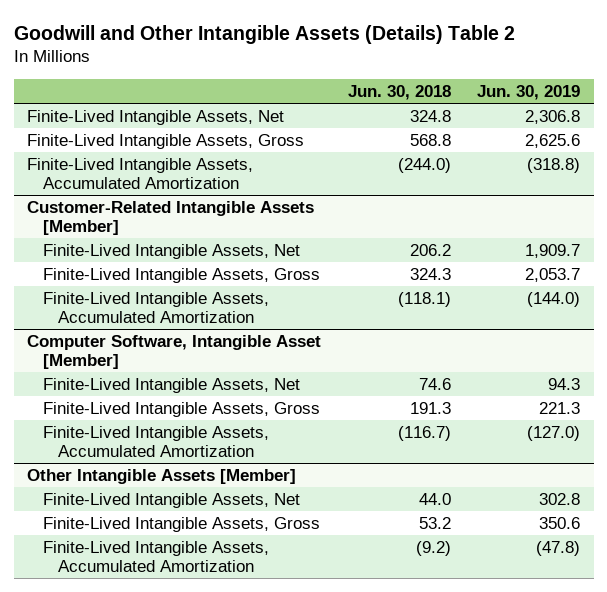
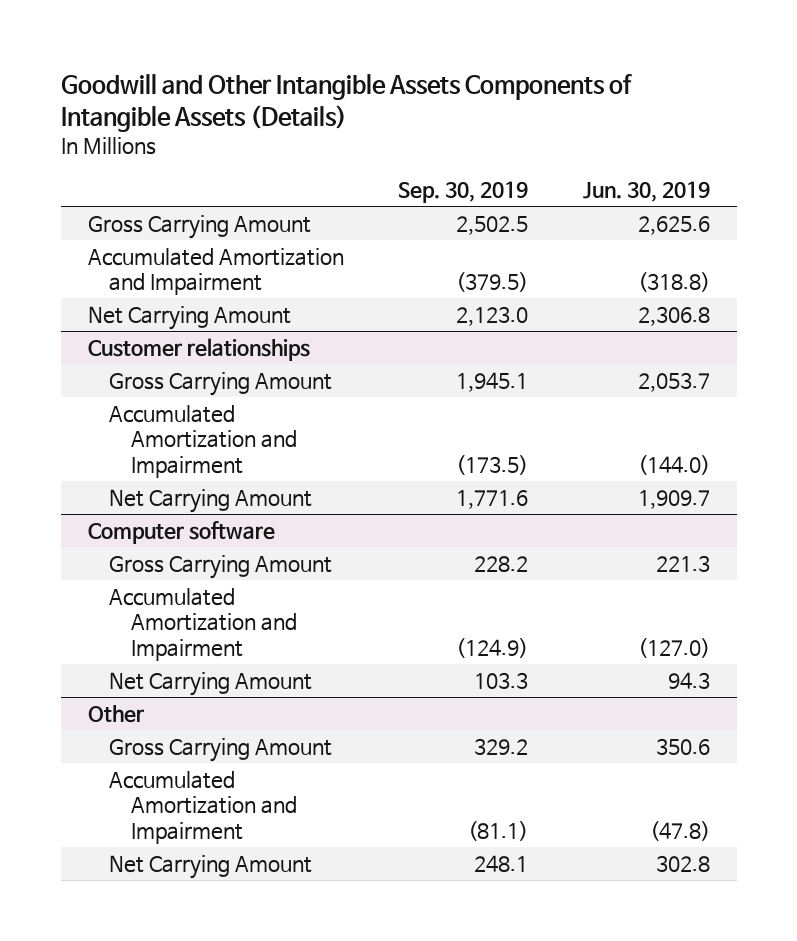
- Goodwill and Other Intangible Assets (Details) Table 2
+ Goodwill and Other Intangible Assets Components of Intangible Assets (Details)
- | Jun. 30, 2018 | Jun. 30, 2019
+ | Sep. 30, 2019 | Jun. 30, 2019
- Finite-Lived Intangible Assets, Net | 324.8 | 2,306.8
- Finite-Lived Intangible Assets, Gross | 568.8 | 2,625.6
- Finite-Lived Intangible Assets, Accumulated Amortization | (244.0) | (318.8)
- Customer-Related Intangible Assets [Member]
- Finite-Lived Intangible Assets, Net | 206.2 | 1,909.7
- Finite-Lived Intangible Assets, Gross | 324.3 | 2,053.7
- Finite-Lived Intangible Assets, Accumulated Amortization | (118.1) | (144.0)
- Computer Software, Intangible Asset [Member]
- Finite-Lived Intangible Assets, Net | 74.6 | 94.3
- Finite-Lived Intangible Assets, Gross | 191.3 | 221.3
- Finite-Lived Intangible Assets, Accumulated Amortization | (116.7) | (127.0)
- Other Intangible Assets [Member]
- Finite-Lived Intangible Assets, Net | 44.0 | 302.8
- Finite-Lived Intangible Assets, Gross | 53.2 | 350.6
- Finite-Lived Intangible Assets, Accumulated Amortization | (9.2) | (47.8)
+ Gross Carrying Amount | 2,502.5 | 2,625.6
+ Accumulated Amortization and Impairment | (379.5) | (318.8)
+ Net Carrying Amount | 2,123.0 | 2,306.8
+ Customer relationships
+ Gross Carrying Amount | 1,945.1 | 2,053.7
+ Accumulated Amortization and Impairment | (173.5) | (144.0)
+ Net Carrying Amount | 1,771.6 | 1,909.7
+ Computer software
+ Gross Carrying Amount | 228.2 | 221.3
+ Accumulated Amortization and Impairment | (124.9) | (127.0)
+ Net Carrying Amount | 103.3 | 94.3
+ Other
+ Gross Carrying Amount | 329.2 | 350.6
+ Accumulated Amortization and Impairment | (81.1) | (47.8)
+ Net Carrying Amount | 248.1 | 302.8

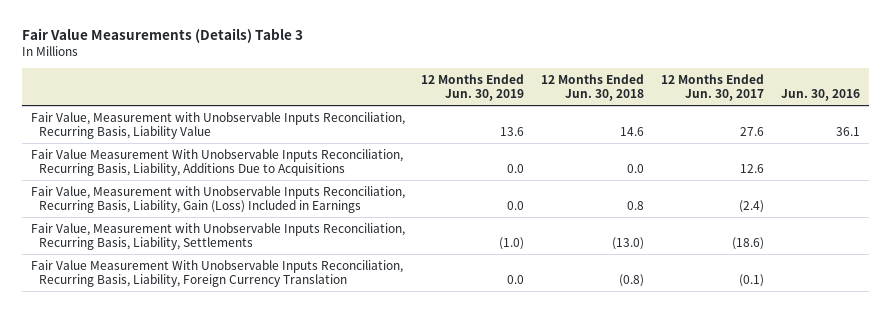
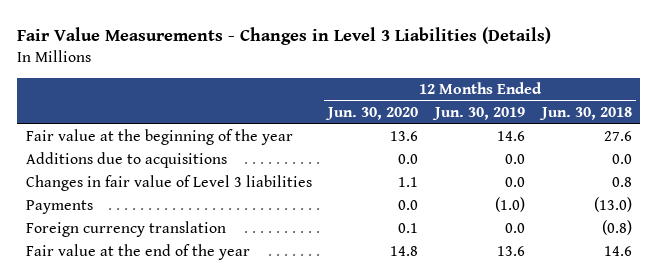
- Fair Value Measurements (Details) Table 3
+ Fair Value Measurements - Changes in Level 3 Liabilities (Details)
- | 12 Months Ended Jun. 30, 2019 | 12 Months Ended Jun. 30, 2018 | 12 Months Ended Jun. 30, 2017 | Jun. 30, 2016
+ | 12 Months Ended Jun. 30, 2020 | 12 Months Ended Jun. 30, 2019 | 12 Months Ended Jun. 30, 2018
- Fair Value, Measurement with Unobservable Inputs Reconciliation, Recurring Basis, Liability Value | 13.6 | 14.6 | 27.6 | 36.1
- Fair Value Measurement With Unobservable Inputs Reconciliation, Recurring Basis, Liability, Additions Due to Acquisitions | 0.0 | 0.0 | 12.6 |
- Fair Value, Measurement with Unobservable Inputs Reconciliation, Recurring Basis, Liability, Gain (Loss) Included in Earnings | 0.0 | 0.8 | (2.4) |
- Fair Value, Measurement with Unobservable Inputs Reconciliation, Recurring Basis, Liability, Settlements | (1.0) | (13.0) | (18.6) |
- Fair Value Measurement With Unobservable Inputs Reconciliation, Recurring Basis, Liability, Foreign Currency Translation | 0.0 | (0.8) | (0.1) |
+ Fair value at the beginning of the year | 13.6 | 14.6 | 27.6
+ Additions due to acquisitions | 0.0 | 0.0 | 0.0
+ Changes in fair value of Level 3 liabilities | 1.1 | 0.0 | 0.8
+ Payments | 0.0 | (1.0) | (13.0)
+ Foreign currency translation | 0.1 | 0.0 | (0.8)
+ Fair value at the end of the year | 14.8 | 13.6 | 14.6

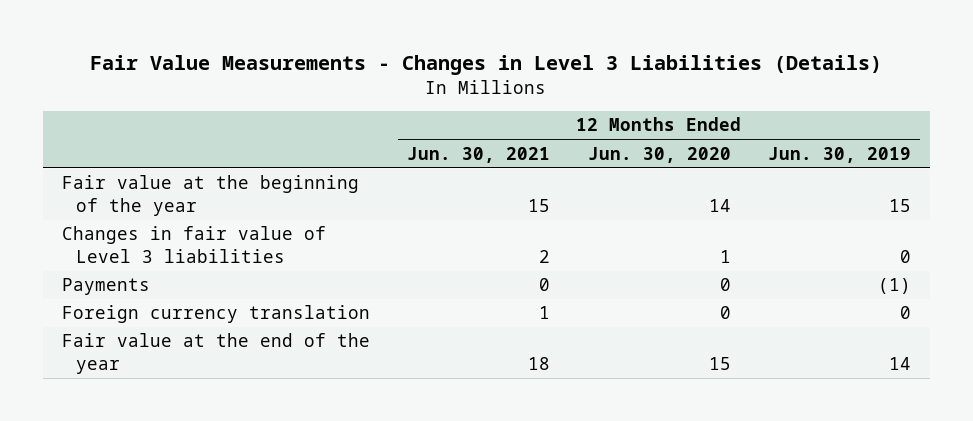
- | 12 Months Ended Jun. 30, 2020 | 12 Months Ended Jun. 30, 2019 | 12 Months Ended Jun. 30, 2018
+ | 12 Months Ended Jun. 30, 2021 | 12 Months Ended Jun. 30, 2020 | 12 Months Ended Jun. 30, 2019
- Fair value at the beginning of the year | 13.6 | 14.6 | 27.6
- Additions due to acquisitions | 0.0 | 0.0 | 0.0
- Changes in fair value of Level 3 liabilities | 1.1 | 0.0 | 0.8
- Payments | 0.0 | (1.0) | (13.0)
- Foreign currency translation | 0.1 | 0.0 | (0.8)
- Fair value at the end of the year | 14.8 | 13.6 | 14.6
+ Fair value at the beginning of the year | 15 | 14 | 15
+ Changes in fair value of Level 3 liabilities | 2 | 1 | 0
+ Payments | 0 | 0 | (1)
+ Foreign currency translation | 1 | 0 | 0
+ Fair value at the end of the year | 18 | 15 | 14

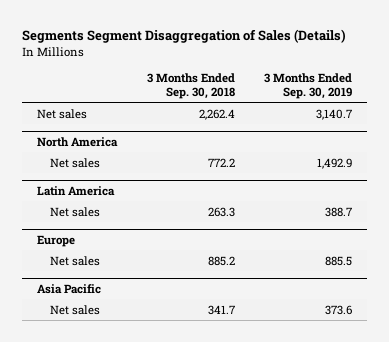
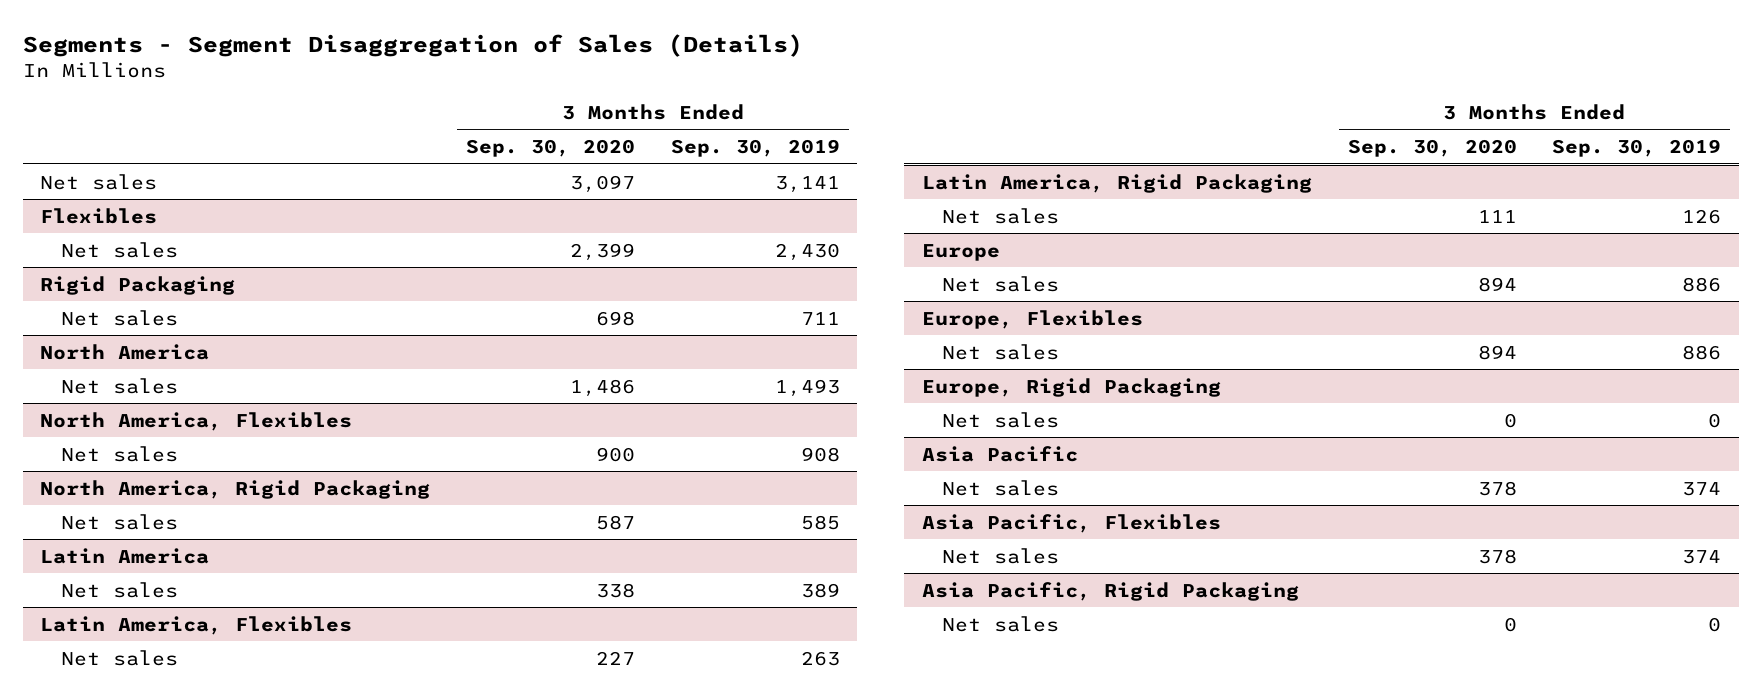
- Segments Segment Disaggregation of Sales (Details)
+ Segments - Segment Disaggregation of Sales (Details)
- | 3 Months Ended Sep. 30, 2018 | 3 Months Ended Sep. 30, 2019
+ | 3 Months Ended Sep. 30, 2020 | 3 Months Ended Sep. 30, 2019
- Net sales | 2,262.4 | 3,140.7
+ Net sales | 3,097 | 3,141
+ Flexibles
+ Net sales | 2,399 | 2,430
+ Rigid Packaging
+ Net sales | 698 | 711
@ North America
- Net sales | 772.2 | 1,492.9
+ Net sales | 1,486 | 1,493
+ North America, Flexibles
+ Net sales | 900 | 908
+ North America, Rigid Packaging
+ Net sales | 587 | 585
@ Latin America
- Net sales | 263.3 | 388.7
+ Net sales | 338 | 389
+ Latin America, Flexibles
+ Net sales | 227 | 263
+ Latin America, Rigid Packaging
+ Net sales | 111 | 126
@ Europe
- Net sales | 885.2 | 885.5
+ Net sales | 894 | 886
+ Europe, Flexibles
+ Net sales | 894 | 886
+ Europe, Rigid Packaging
+ Net sales | 0 | 0
@ Asia Pacific
- Net sales | 341.7 | 373.6
+ Net sales | 378 | 374
+ Asia Pacific, Flexibles
+ Net sales | 378 | 374
+ Asia Pacific, Rigid Packaging
+ Net sales | 0 | 0

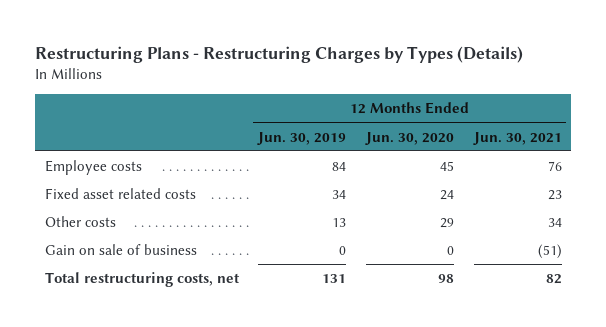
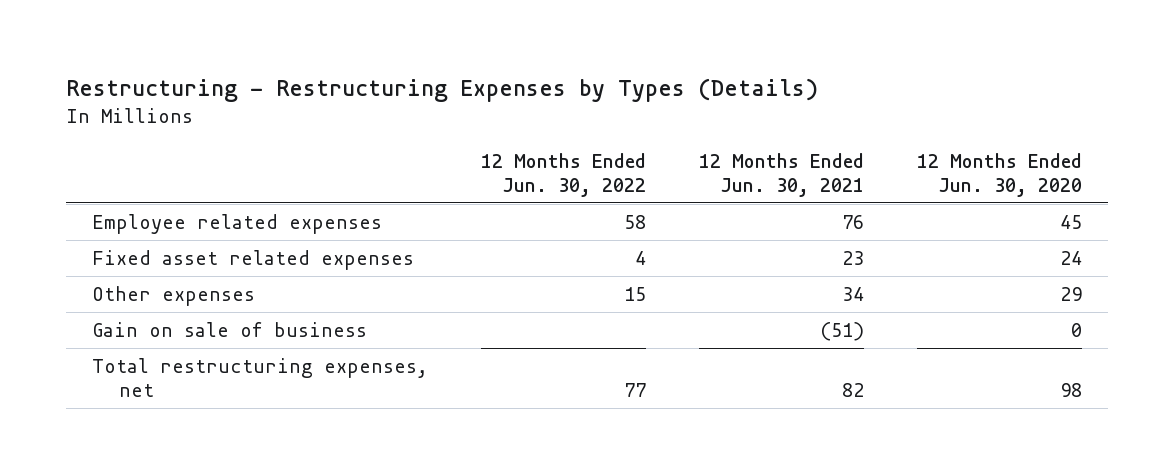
- Restructuring Plans - Restructuring Charges by Types (Details)
+ Restructuring - Restructuring Expenses by Types (Details)
- | 12 Months Ended Jun. 30, 2019 | 12 Months Ended Jun. 30, 2020 | 12 Months Ended Jun. 30, 2021
+ | 12 Months Ended Jun. 30, 2022 | 12 Months Ended Jun. 30, 2021 | 12 Months Ended Jun. 30, 2020
- Employee costs | 84 | 45 | 76
- Fixed asset related costs | 34 | 24 | 23
- Other costs | 13 | 29 | 34
+ Employee related expenses | 58 | 76 | 45
+ Fixed asset related expenses | 4 | 23 | 24
+ Other expenses | 15 | 34 | 29
- Total restructuring costs, net | 131 | 98 | 82
+ Total restructuring expenses, net | 77 | 82 | 98

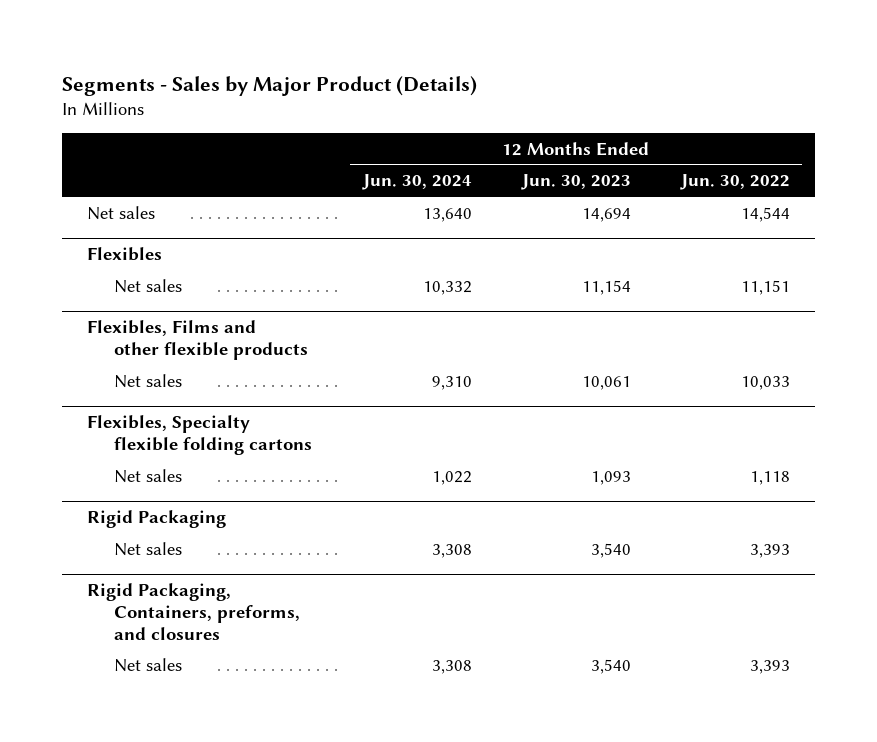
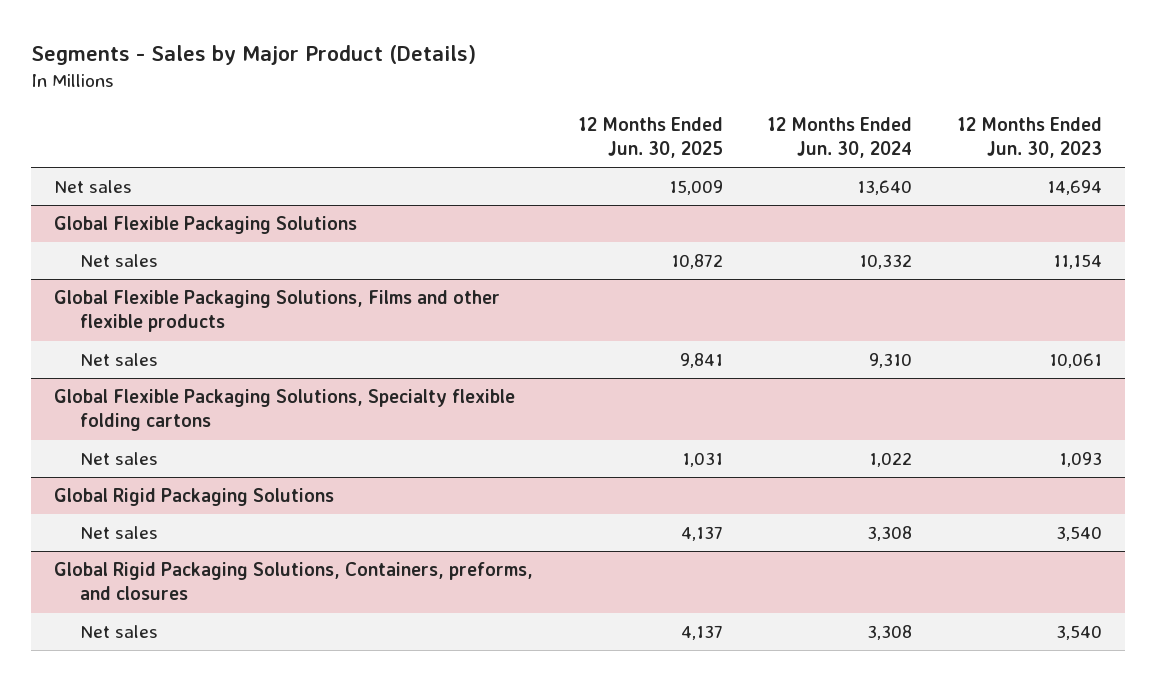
- | 12 Months Ended Jun. 30, 2024 | 12 Months Ended Jun. 30, 2023 | 12 Months Ended Jun. 30, 2022
+ | 12 Months Ended Jun. 30, 2025 | 12 Months Ended Jun. 30, 2024 | 12 Months Ended Jun. 30, 2023
- Flexibles
+ Global Flexible Packaging Solutions
- Flexibles, Films and other flexible products
+ Global Flexible Packaging Solutions, Films and other flexible products
- Flexibles, Specialty flexible folding cartons
+ Global Flexible Packaging Solutions, Specialty flexible folding cartons
- Rigid Packaging
+ Global Rigid Packaging Solutions
- Rigid Packaging, Containers, preforms, and closures
+ Global Rigid Packaging Solutions, Containers, preforms, and closures

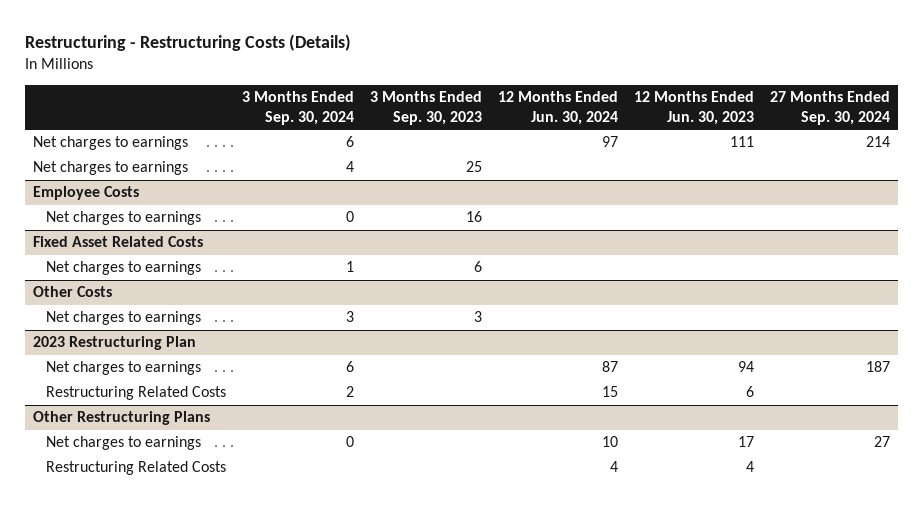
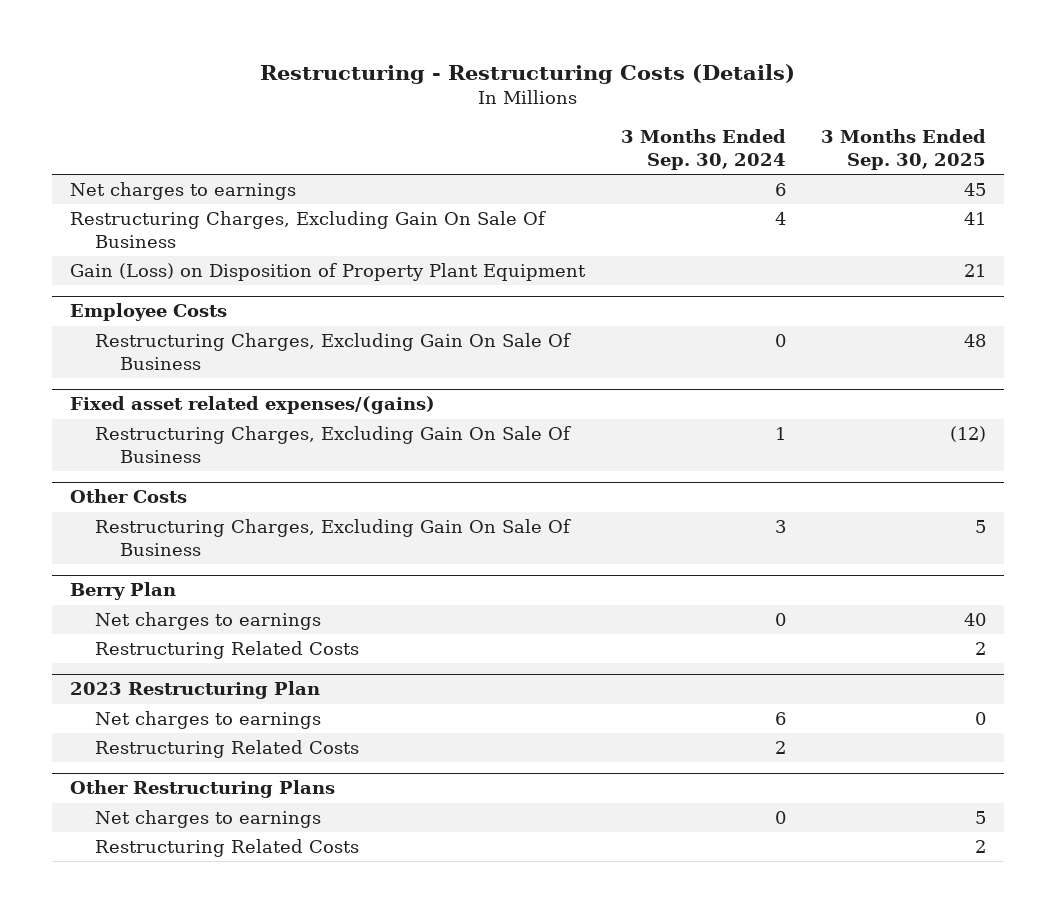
- | 3 Months Ended Sep. 30, 2024 | 3 Months Ended Sep. 30, 2023 | 12 Months Ended Jun. 30, 2024 | 12 Months Ended Jun. 30, 2023 | 27 Months Ended Sep. 30, 2024
+ | 3 Months Ended Sep. 30, 2024 | 3 Months Ended Sep. 30, 2025
- Net charges to earnings | 4 | 25 | | |
+ Restructuring Charges, Excluding Gain On Sale Of Business | 4 | 41
+ Gain (Loss) on Disposition of Property Plant Equipment | | 21
@ Employee Costs
- Net charges to earnings | 0 | 16 | | |
- Fixed Asset Related Costs
- Net charges to earnings | 1 | 6 | | |
@ Employee Costs
+ Restructuring Charges, Excluding Gain On Sale Of Business | 0 | 48
+ Fixed asset related expenses/(gains)
+ Restructuring Charges, Excluding Gain On Sale Of Business | 1 | (12)
@ Other Costs
- Net charges to earnings | 3 | 3 | | |
+ Restructuring Charges, Excluding Gain On Sale Of Business | 3 | 5
+ Berry Plan
+ Net charges to earnings | 0 | 40
+ Restructuring Related Costs | | 2

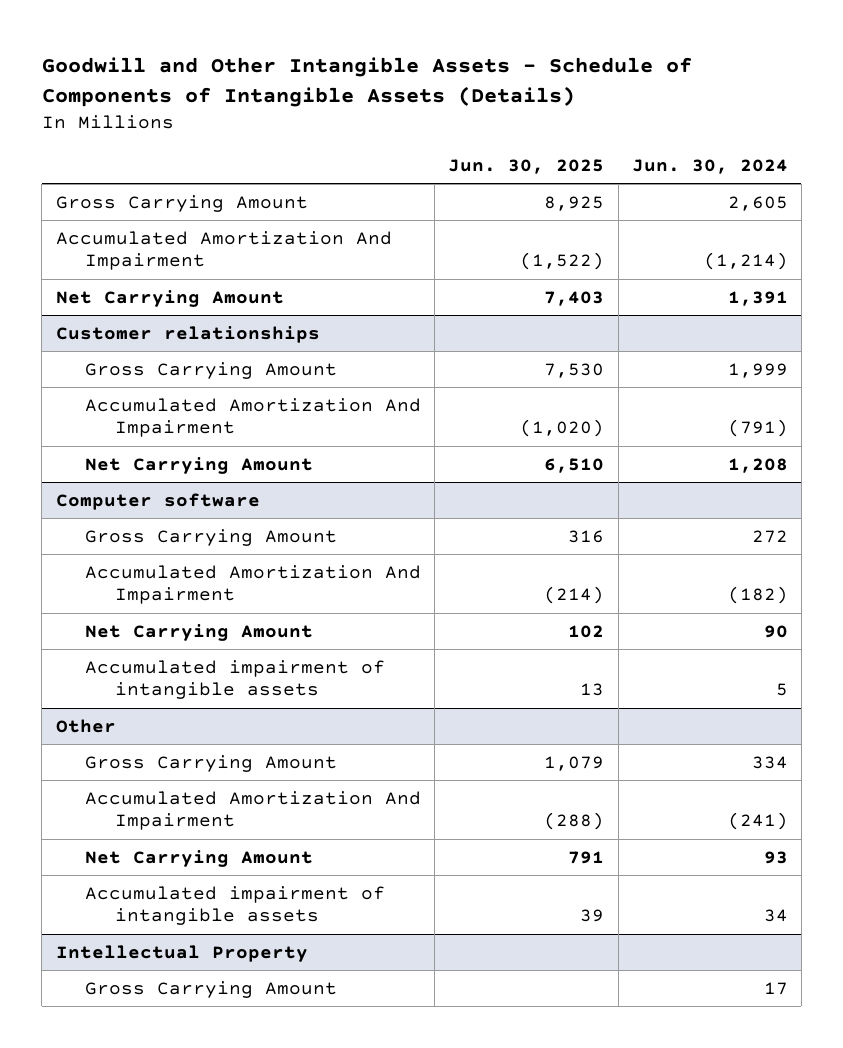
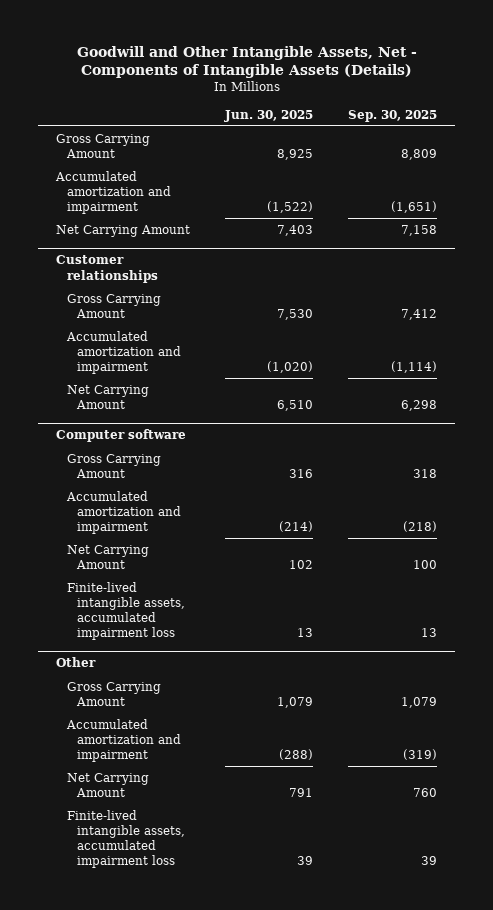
- Goodwill and Other Intangible Assets - Schedule of Components of Intangible Assets (Details)
+ Goodwill and Other Intangible Assets, Net - Components of Intangible Assets (Details)
- | Jun. 30, 2025 | Jun. 30, 2024
+ | Jun. 30, 2025 | Sep. 30, 2025
- Accumulated Amortization And Impairment | (1,522) | (1,214)
+ Accumulated amortization and impairment | (1,522) | (1,651)
@ Customer relationships
- Accumulated Amortization And Impairment | (1,020) | (791)
+ Accumulated amortization and impairment | (1,020) | (1,114)
@ Computer software
- Accumulated Amortization And Impairment | (214) | (182)
+ Accumulated amortization and impairment | (214) | (218)
- Accumulated impairment of intangible assets | 13 | 5
+ Finite-lived intangible assets, accumulated impairment loss | 13 | 13
@ Other
- Accumulated Amortization And Impairment | (288) | (241)
+ Accumulated amortization and impairment | (288) | (319)
- Accumulated impairment of intangible assets | 39 | 34
- Intellectual Property
- Gross Carrying Amount | | 17
@ Other
+ Finite-lived intangible assets, accumulated impairment loss | 39 | 39

